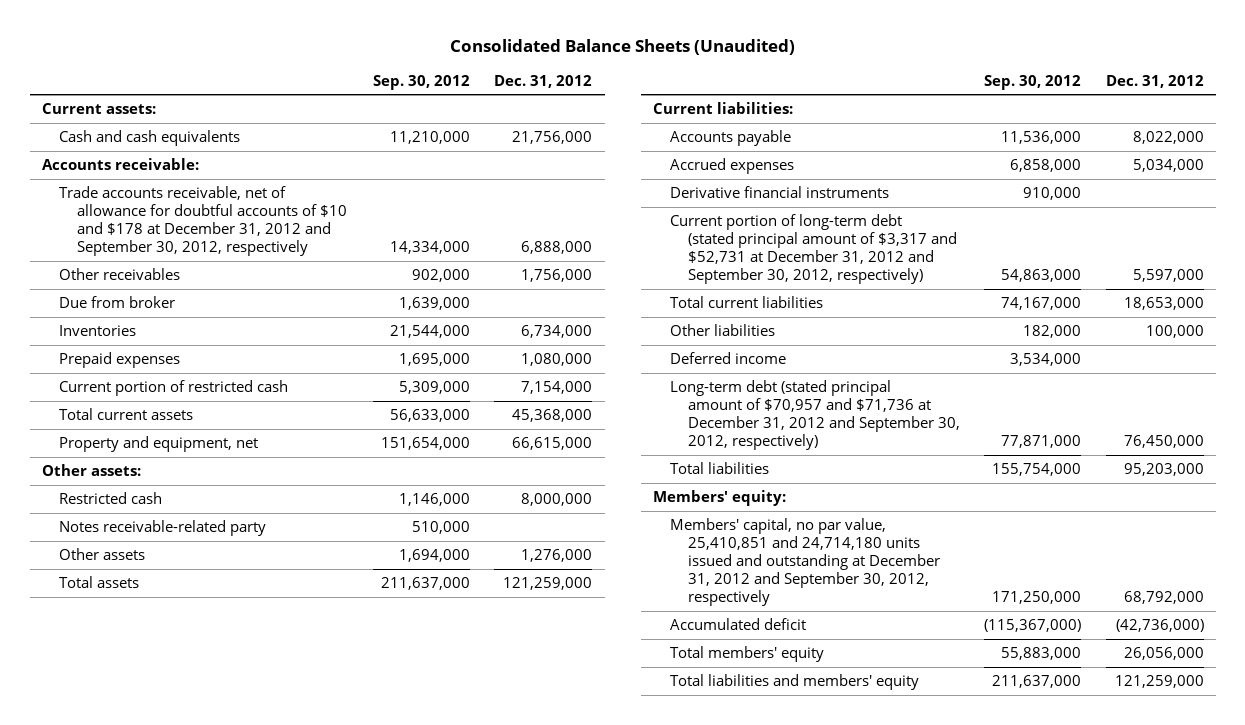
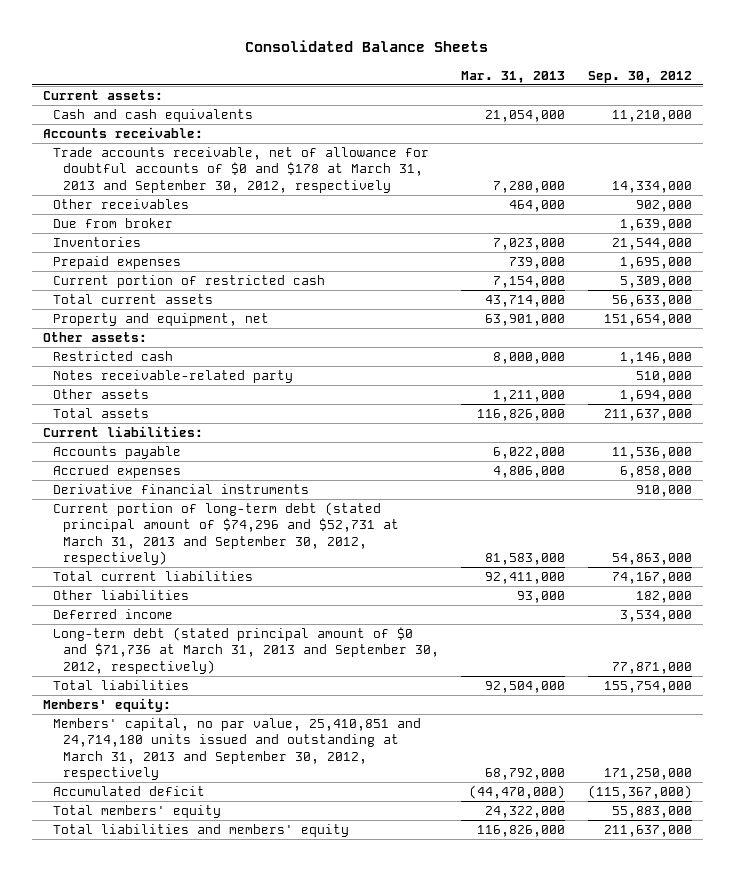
- Consolidated Balance Sheets (Unaudited)
+ Consolidated Balance Sheets
- | Sep. 30, 2012 | Dec. 31, 2012
+ | Mar. 31, 2013 | Sep. 30, 2012
- Trade accounts receivable, net of allowance for doubtful accounts of $10 and $178 at December 31, 2012 and September 30, 2012, respectively | 14,334,000 | 6,888,000
+ Trade accounts receivable, net of allowance for doubtful accounts of $0 and $178 at March 31, 2013 and September 30, 2012, respectively | 7,280,000 | 14,334,000
- Current portion of long-term debt (stated principal amount of $3,317 and $52,731 at December 31, 2012 and September 30, 2012, respectively) | 54,863,000 | 5,597,000
+ Current portion of long-term debt (stated principal amount of $74,296 and $52,731 at March 31, 2013 and September 30, 2012, respectively) | 81,583,000 | 54,863,000
- Long-term debt (stated principal amount of $70,957 and $71,736 at December 31, 2012 and September 30, 2012, respectively) | 77,871,000 | 76,450,000
+ Long-term debt (stated principal amount of $0 and $71,736 at March 31, 2013 and September 30, 2012, respectively) | | 77,871,000
- Members' capital, no par value, 25,410,851 and 24,714,180 units issued and outstanding at December 31, 2012 and September 30, 2012, respectively | 171,250,000 | 68,792,000
+ Members' capital, no par value, 25,410,851 and 24,714,180 units issued and outstanding at March 31, 2013 and September 30, 2012, respectively | 68,792,000 | 171,250,000

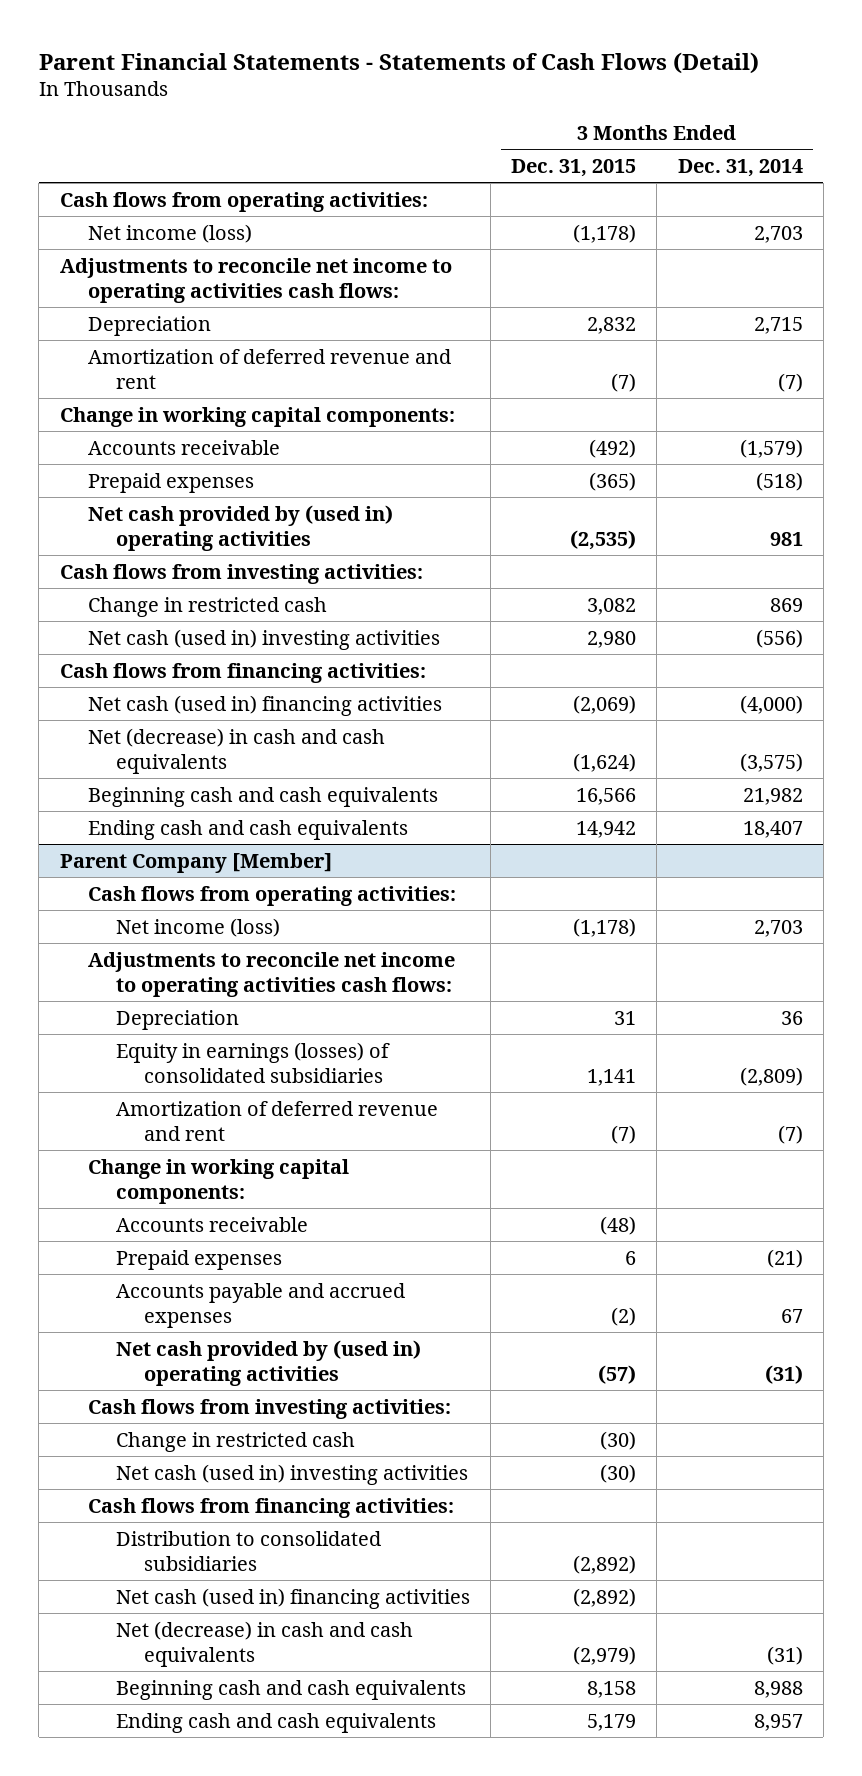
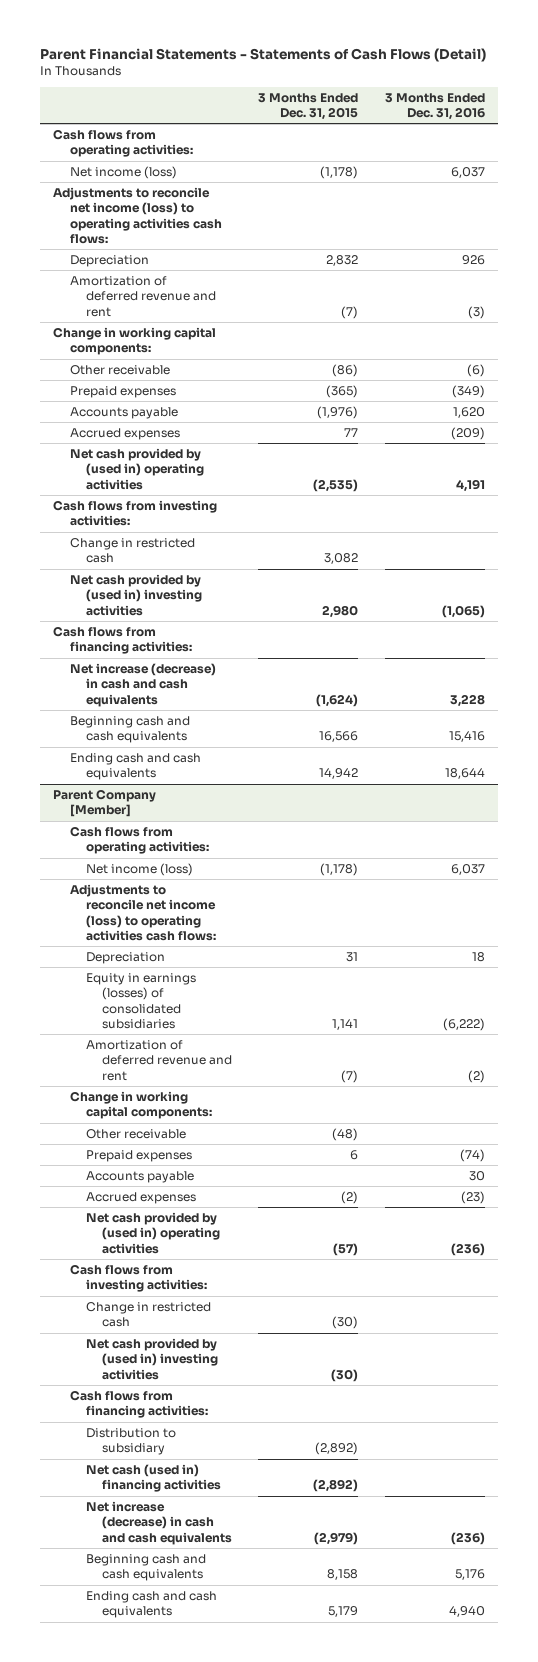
- | 3 Months Ended Dec. 31, 2015 | 3 Months Ended Dec. 31, 2014
+ | 3 Months Ended Dec. 31, 2015 | 3 Months Ended Dec. 31, 2016
- Adjustments to reconcile net income to operating activities cash flows:
+ Adjustments to reconcile net income (loss) to operating activities cash flows:
- Accounts receivable | (492) | (1,579)
+ Other receivable | (86) | (6)
+ Accounts payable | (1,976) | 1,620
+ Accrued expenses | 77 | (209)
- Net cash (used in) investing activities | 2,980 | (556)
+ Net cash provided by (used in) investing activities | 2,980 | (1,065)
- Net cash (used in) financing activities | (2,069) | (4,000)
- Net (decrease) in cash and cash equivalents | (1,624) | (3,575)
+ Net increase (decrease) in cash and cash equivalents | (1,624) | 3,228
@ Parent Company [Member]
- Adjustments to reconcile net income to operating activities cash flows:
+ Adjustments to reconcile net income (loss) to operating activities cash flows:
- Accounts receivable | (48) |
+ Other receivable | (48) |
- Accounts payable and accrued expenses | (2) | 67
+ Accounts payable | | 30
+ Accrued expenses | (2) | (23)
- Net cash (used in) investing activities | (30) |
+ Net cash provided by (used in) investing activities | (30) |
- Distribution to consolidated subsidiaries | (2,892) |
+ Distribution to subsidiary | (2,892) |
- Net (decrease) in cash and cash equivalents | (2,979) | (31)
+ Net increase (decrease) in cash and cash equivalents | (2,979) | (236)

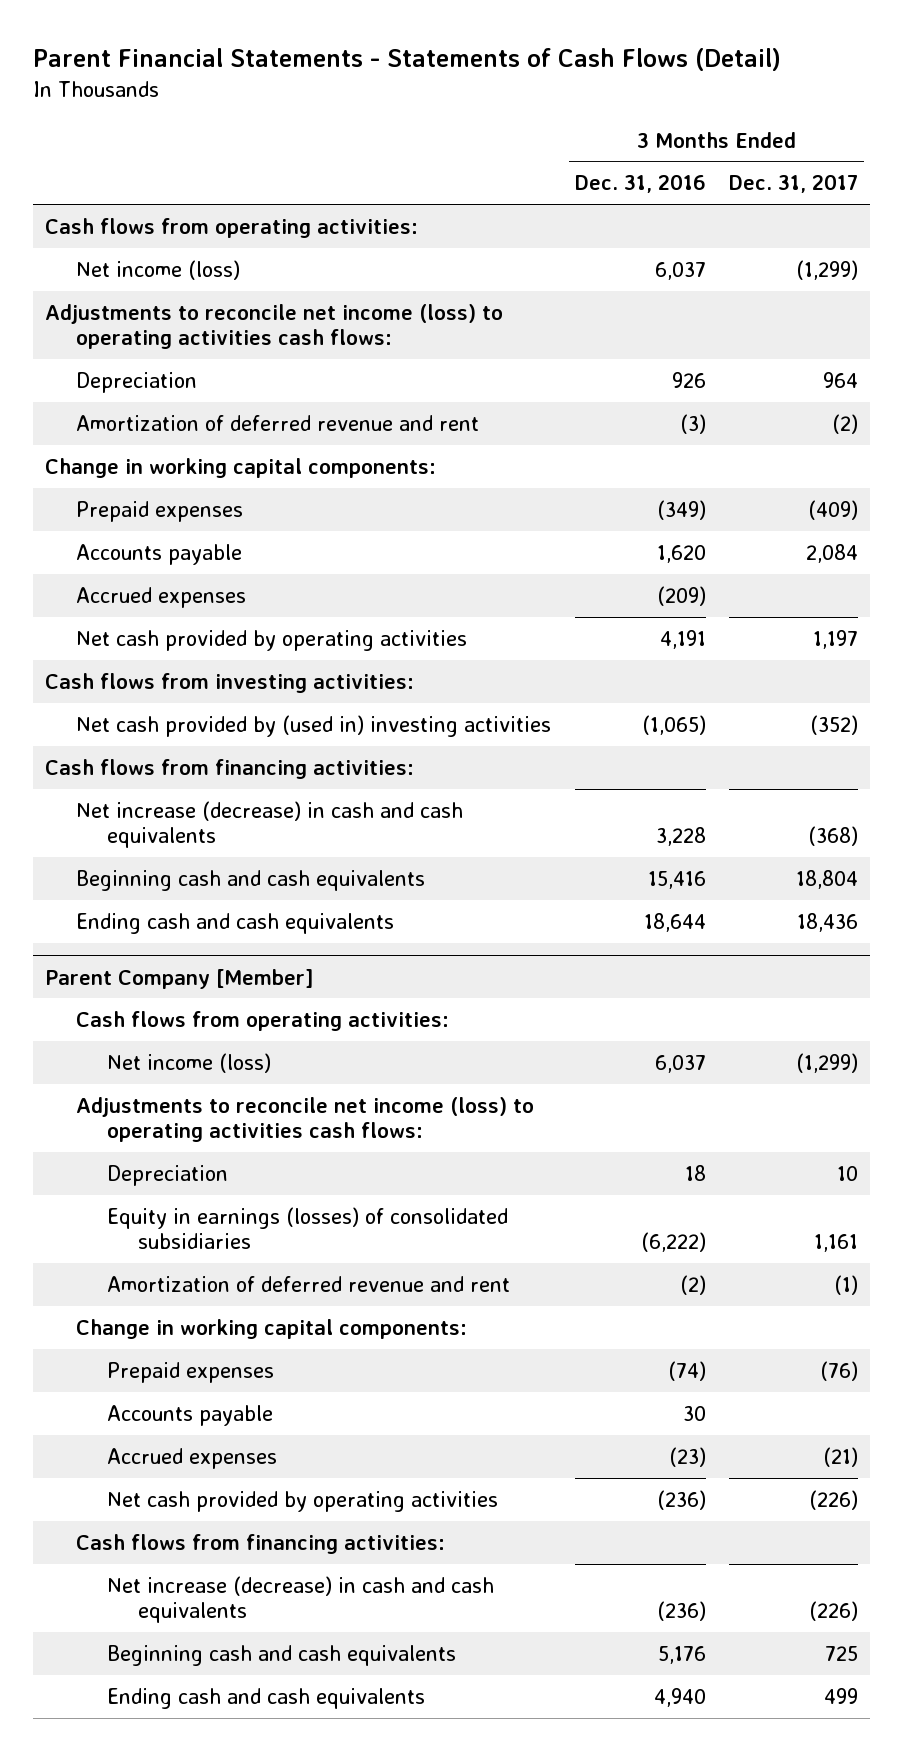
- | 3 Months Ended Dec. 31, 2015 | 3 Months Ended Dec. 31, 2016
+ | 3 Months Ended Dec. 31, 2016 | 3 Months Ended Dec. 31, 2017
- Other receivable | (86) | (6)
- Net cash provided by (used in) operating activities | (2,535) | 4,191
+ Net cash provided by operating activities | 4,191 | 1,197
- Change in restricted cash | 3,082 |
@ Parent Company [Member]
- Other receivable | (48) |
- Net cash provided by (used in) operating activities | (57) | (236)
- Cash flows from investing activities:
- Change in restricted cash | (30) |
- Net cash provided by (used in) investing activities | (30) |
+ Net cash provided by operating activities | (236) | (226)
- Distribution to subsidiary | (2,892) |
- Net cash (used in) financing activities | (2,892) |

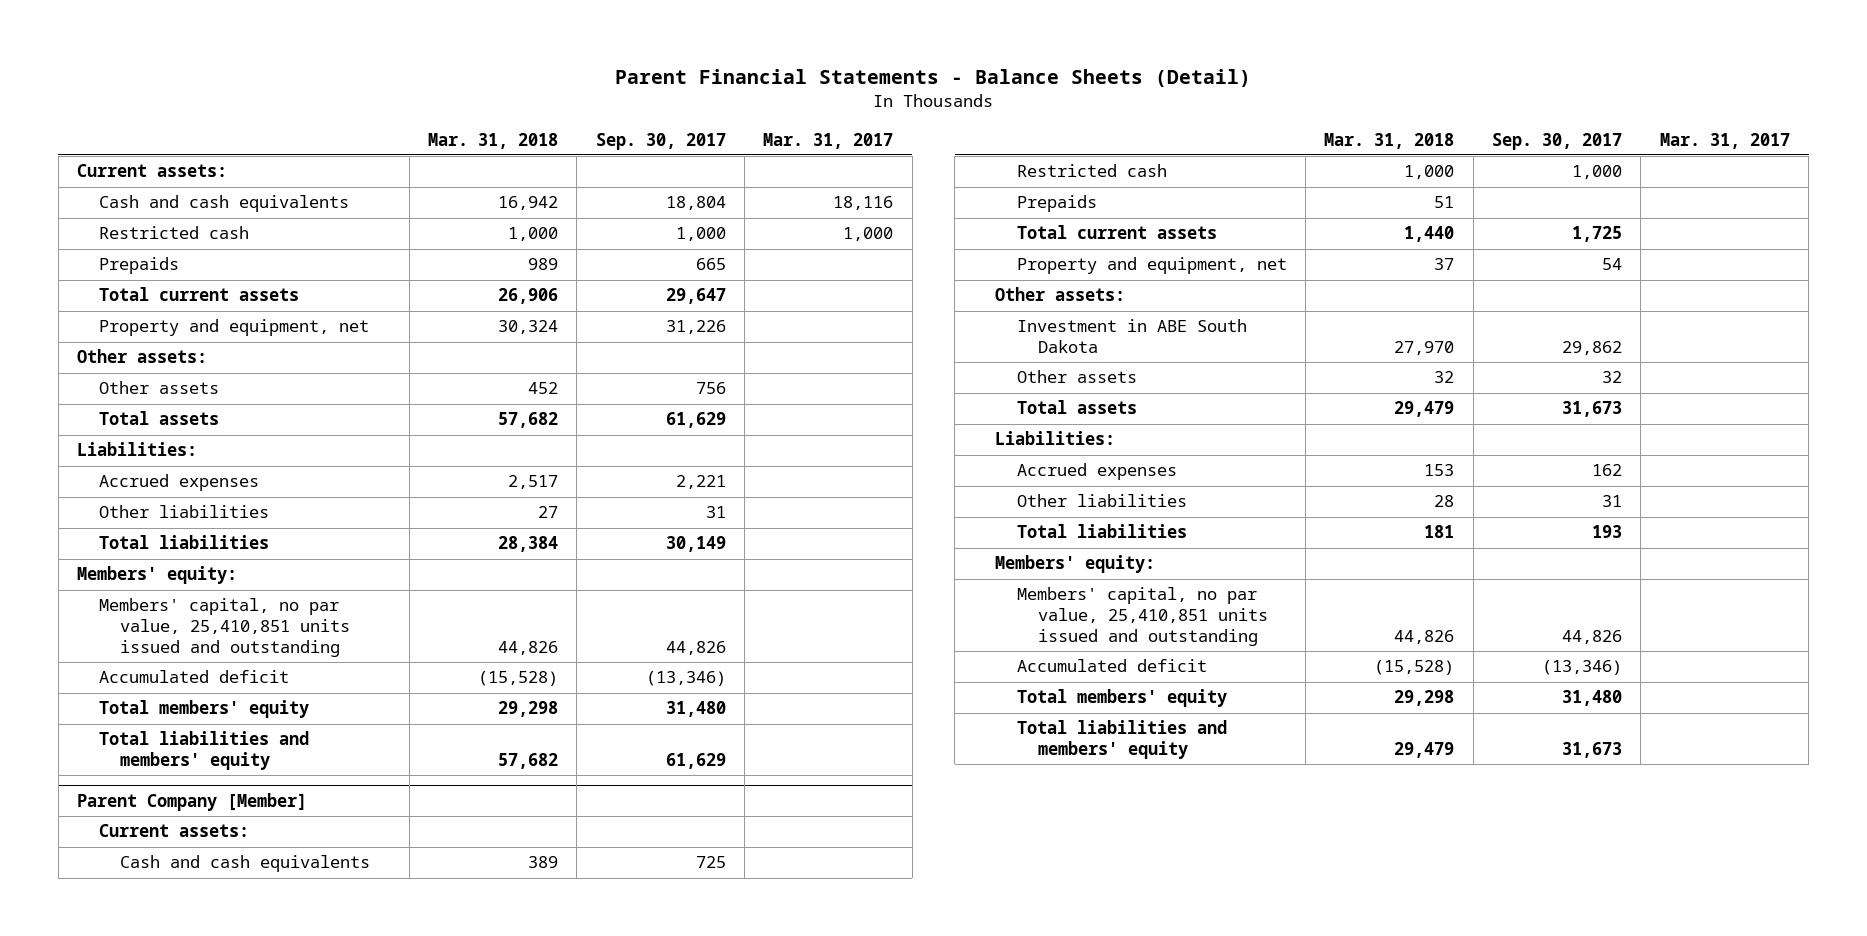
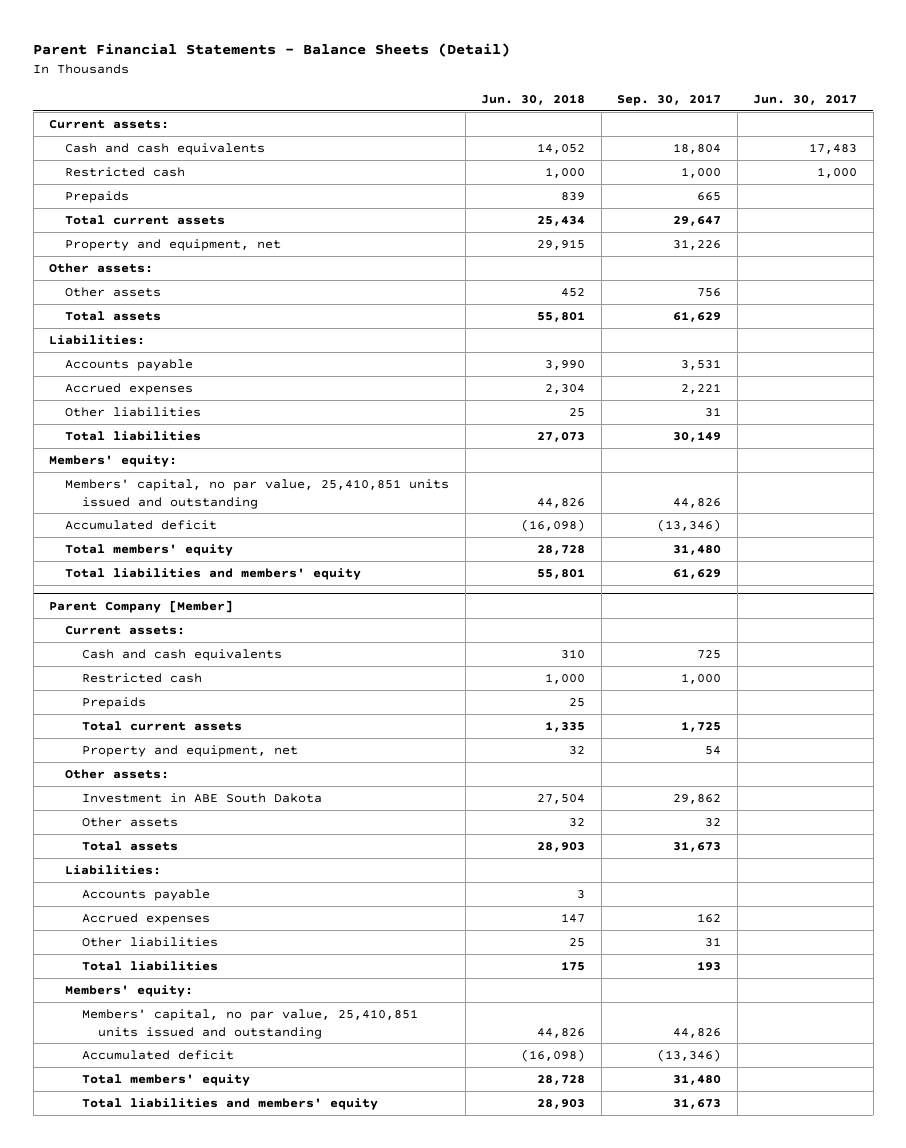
- | Mar. 31, 2018 | Sep. 30, 2017 | Mar. 31, 2017
+ | Jun. 30, 2018 | Sep. 30, 2017 | Jun. 30, 2017
+ Accounts payable | 3,990 | 3,531 |
@ Parent Company [Member]
+ Accounts payable | 3 | |

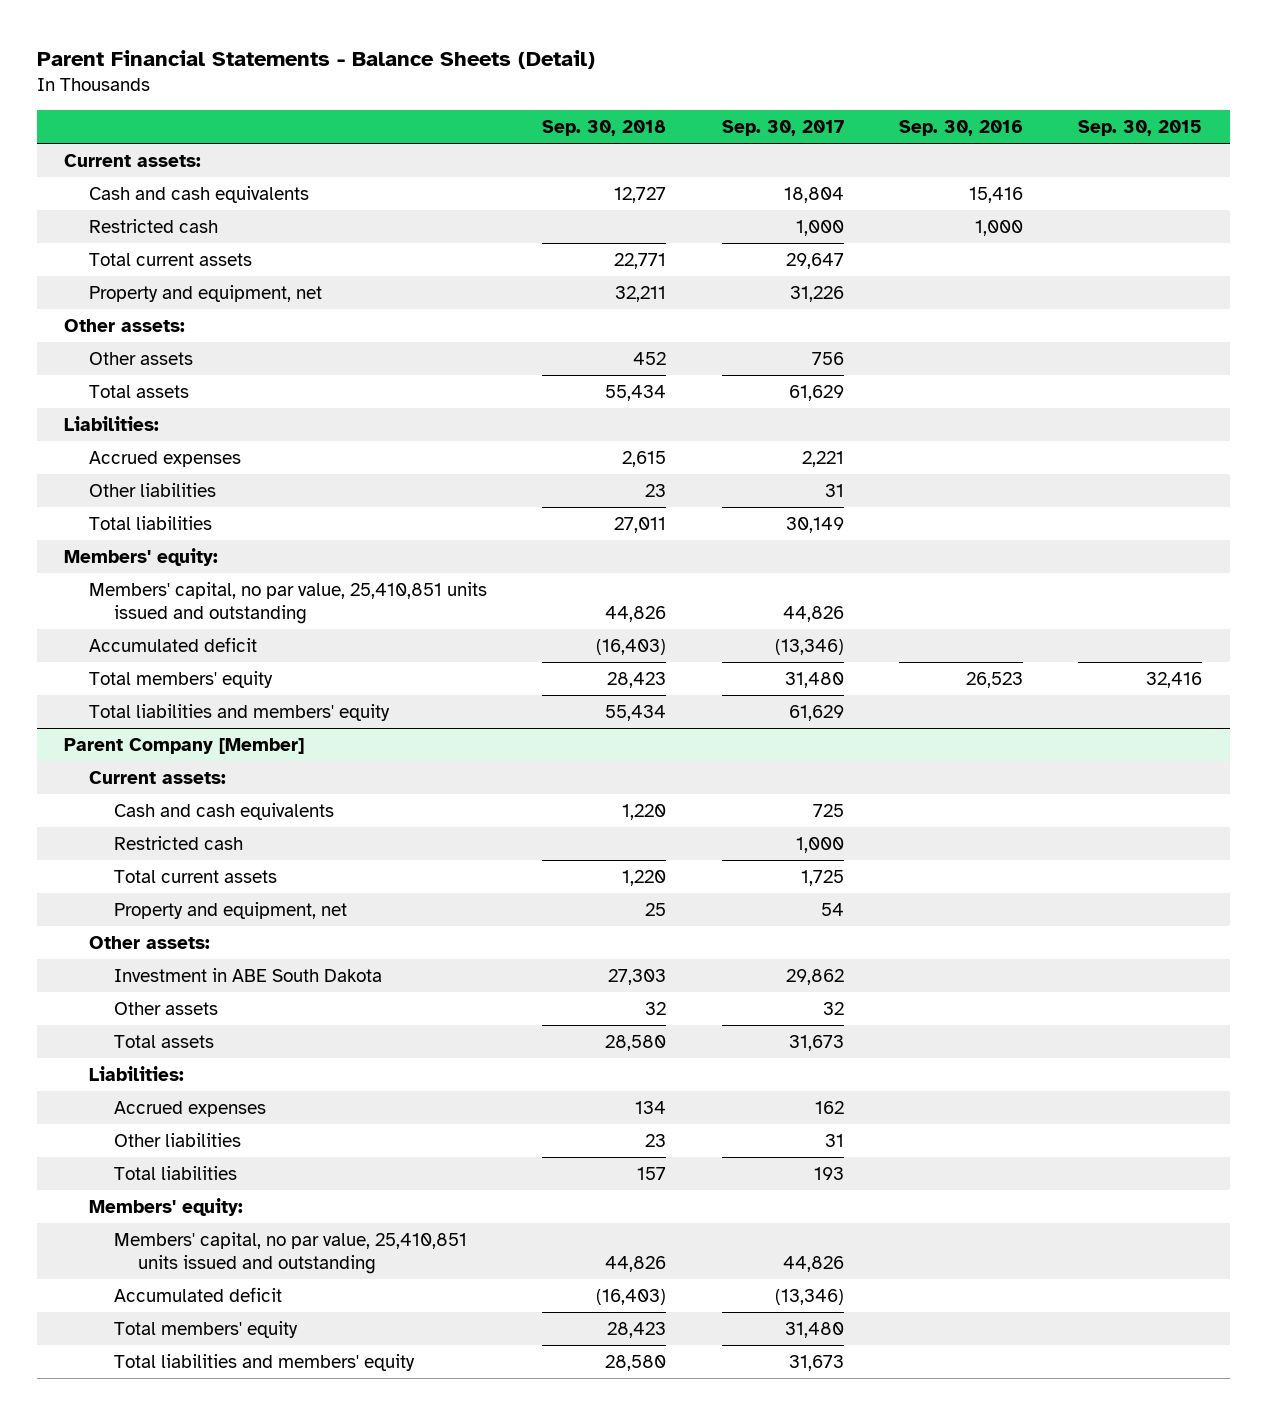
- | Jun. 30, 2018 | Sep. 30, 2017 | Jun. 30, 2017
+ | Sep. 30, 2018 | Sep. 30, 2017 | Sep. 30, 2016 | Sep. 30, 2015
- Prepaids | 839 | 665 |
- Accounts payable | 3,990 | 3,531 |
@ Parent Company [Member]
- Prepaids | 25 | |
- Accounts payable | 3 | |

